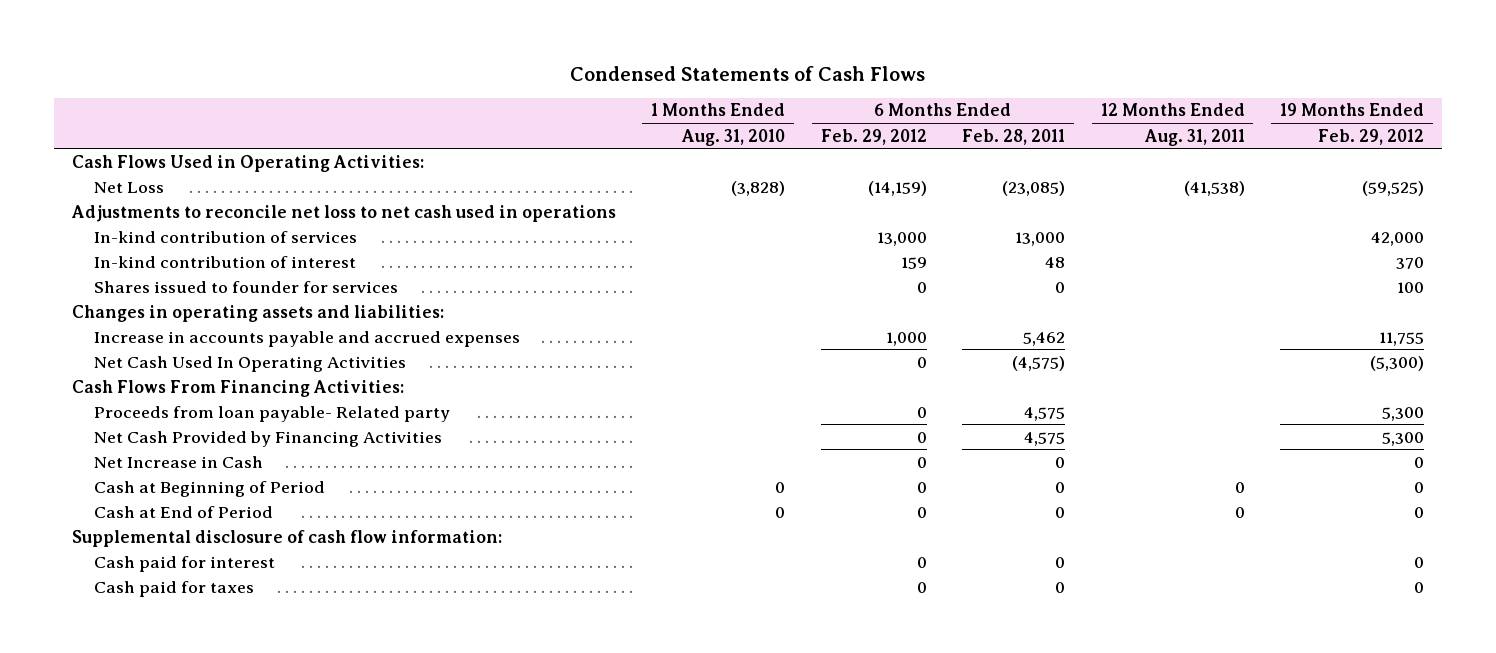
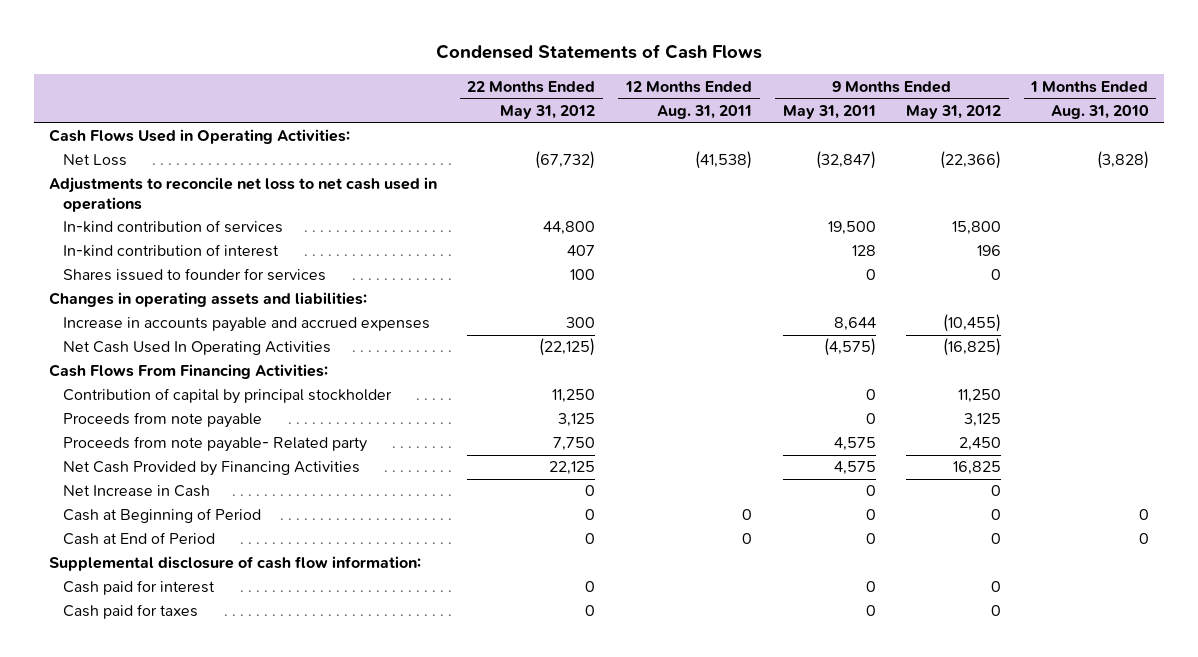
- | 1 Months Ended Aug. 31, 2010 | 6 Months Ended Feb. 29, 2012 | 6 Months Ended Feb. 28, 2011 | 12 Months Ended Aug. 31, 2011 | 19 Months Ended Feb. 29, 2012
+ | 22 Months Ended May 31, 2012 | 12 Months Ended Aug. 31, 2011 | 9 Months Ended May 31, 2011 | 9 Months Ended May 31, 2012 | 1 Months Ended Aug. 31, 2010
- Proceeds from loan payable- Related party | | 0 | 4,575 | | 5,300
+ Contribution of capital by principal stockholder | 11,250 | | 0 | 11,250 |
+ Proceeds from note payable | 3,125 | | 0 | 3,125 |
+ Proceeds from note payable- Related party | 7,750 | | 4,575 | 2,450 |

